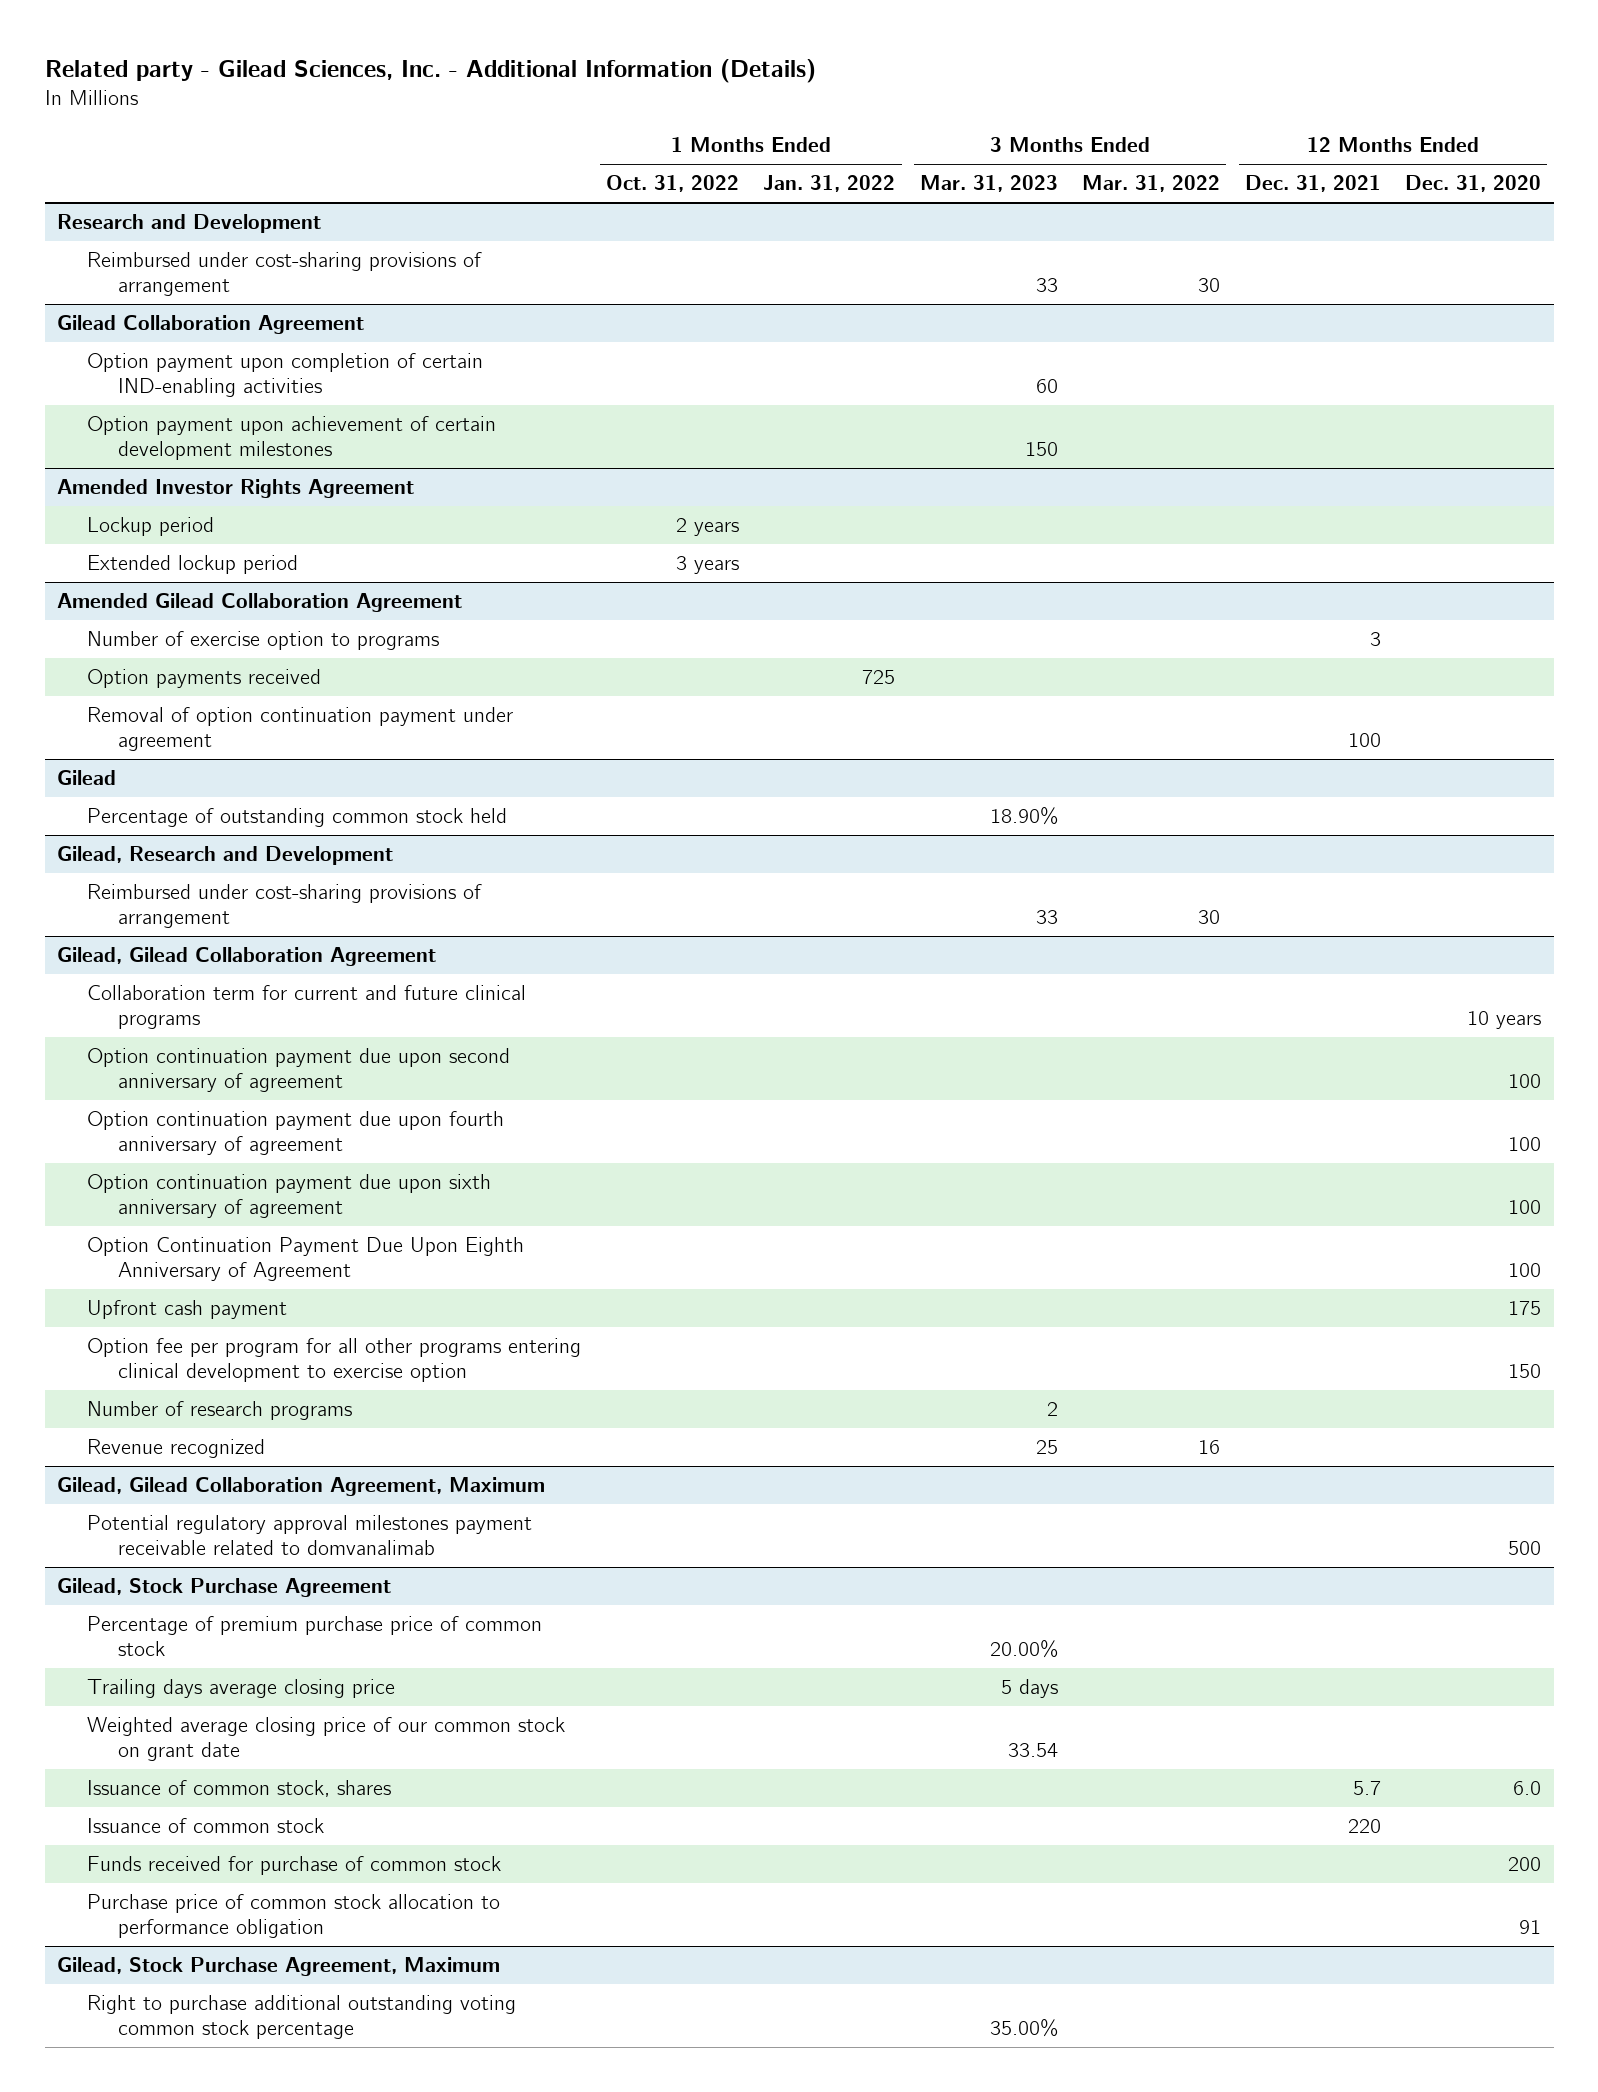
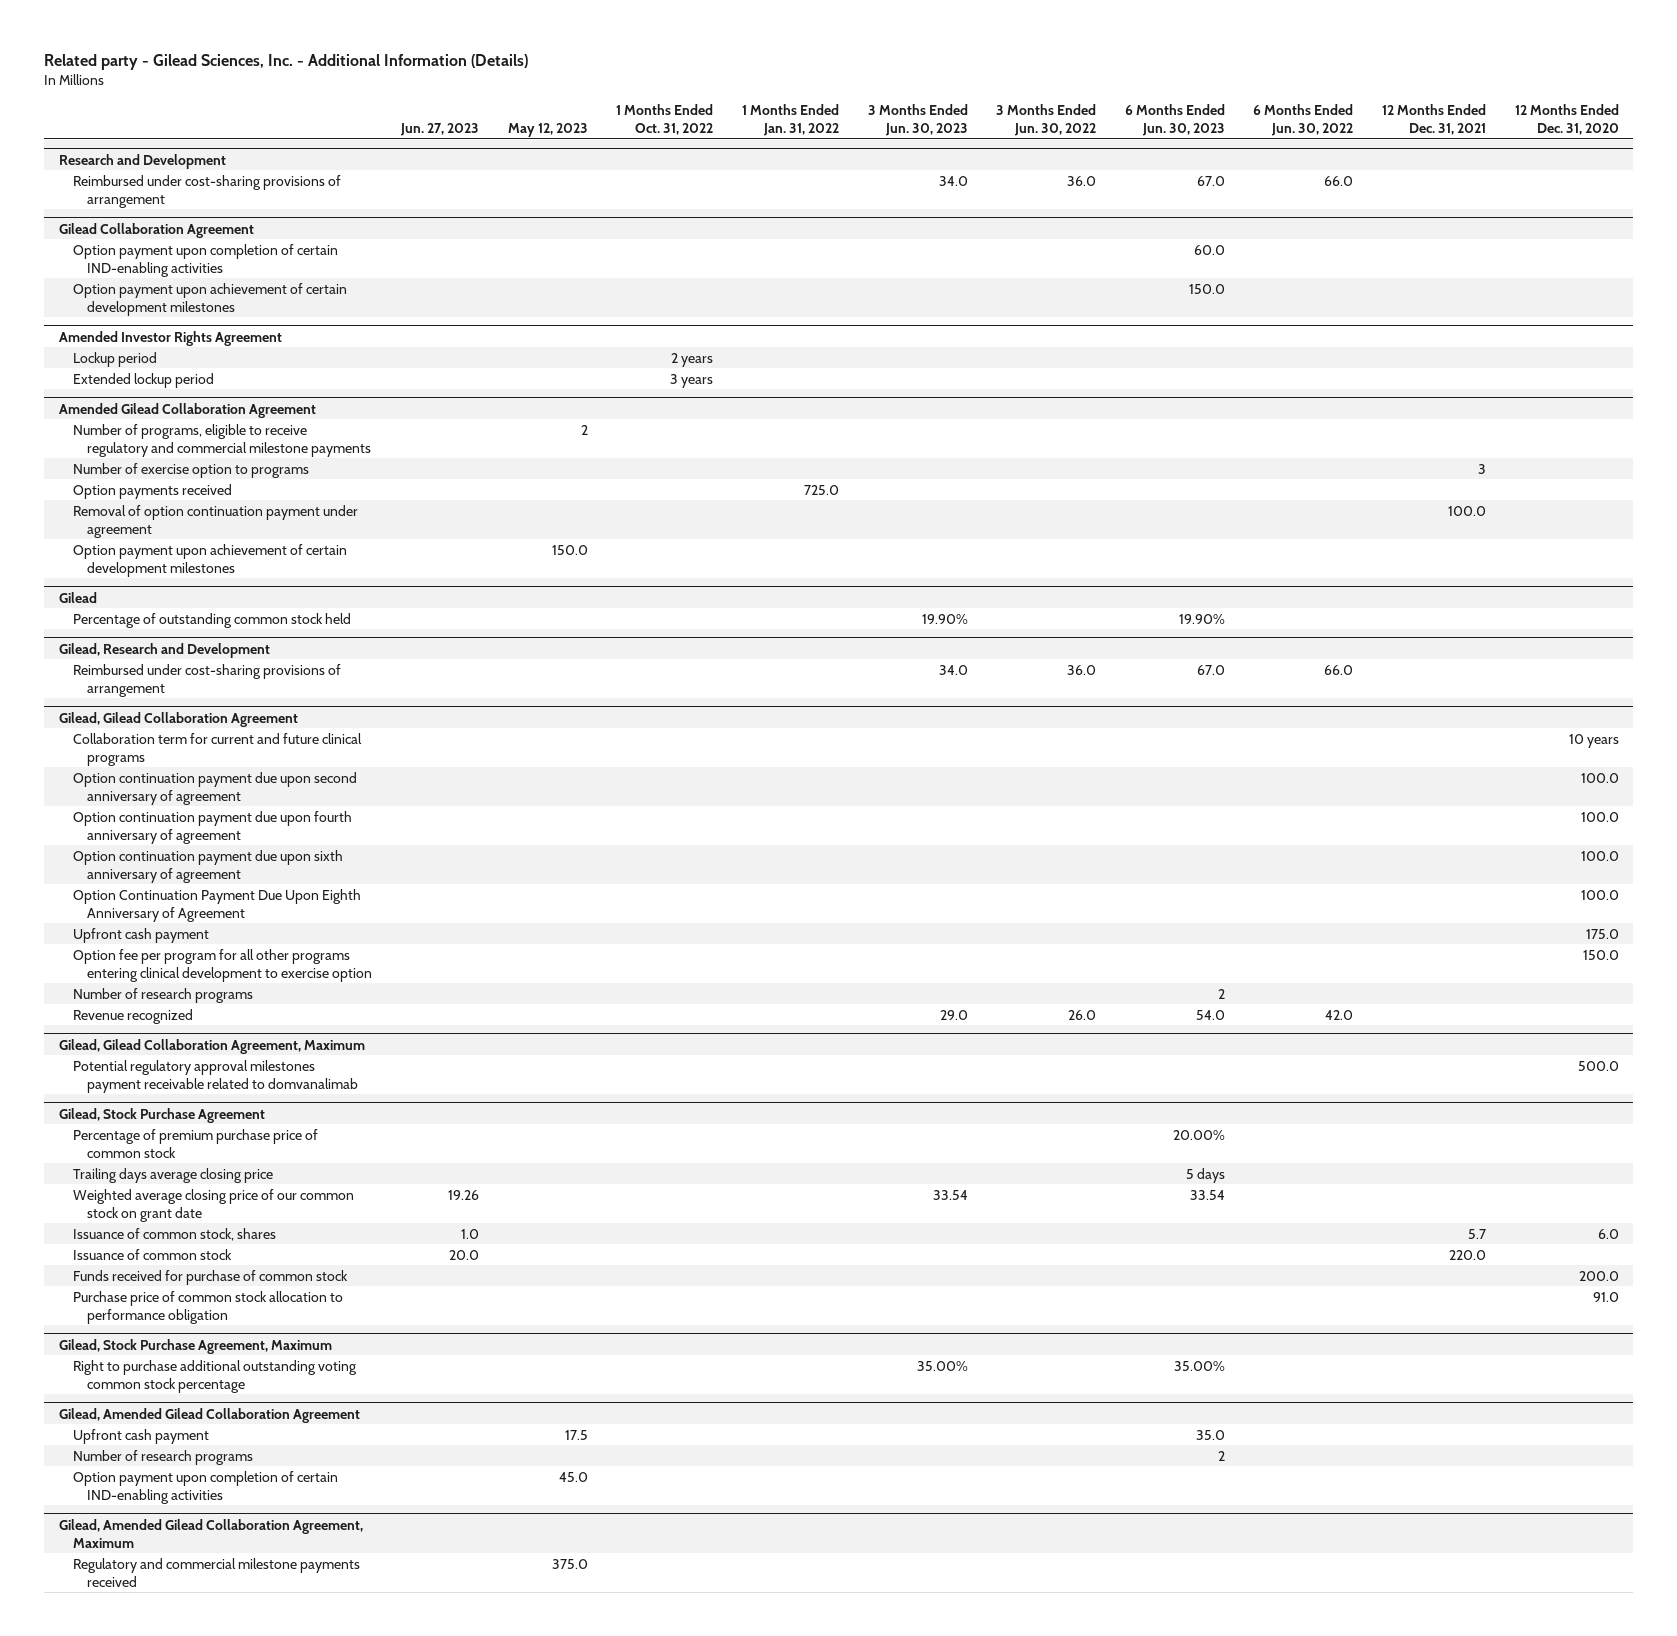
- | 1 Months Ended Oct. 31, 2022 | 1 Months Ended Jan. 31, 2022 | 3 Months Ended Mar. 31, 2023 | 3 Months Ended Mar. 31, 2022 | 12 Months Ended Dec. 31, 2021 | 12 Months Ended Dec. 31, 2020
+ | Jun. 27, 2023 | May 12, 2023 | 1 Months Ended Oct. 31, 2022 | 1 Months Ended Jan. 31, 2022 | 3 Months Ended Jun. 30, 2023 | 3 Months Ended Jun. 30, 2022 | 6 Months Ended Jun. 30, 2023 | 6 Months Ended Jun. 30, 2022 | 12 Months Ended Dec. 31, 2021 | 12 Months Ended Dec. 31, 2020
@ Amended Gilead Collaboration Agreement
+ Number of programs, eligible to receive regulatory and commercial milestone payments | | 2 | | | | | | | |
- Option payments received | | 725 | | | |
- Removal of option continuation payment under agreement | | | | | 100 |
+ Option payments received | | | | 725.0 | | | | | |
+ Removal of option continuation payment under agreement | | | | | | | | | 100.0 |
+ Option payment upon achievement of certain development milestones | | 150.0 | | | | | | | |
@ Gilead, Gilead Collaboration Agreement
- Option continuation payment due upon second anniversary of agreement | | | | | | 100
- Option continuation payment due upon fourth anniversary of agreement | | | | | | 100
- Option continuation payment due upon sixth anniversary of agreement | | | | | | 100
- Option Continuation Payment Due Upon Eighth Anniversary of Agreement | | | | | | 100
- Upfront cash payment | | | | | | 175
- Option fee per program for all other programs entering clinical development to exercise option | | | | | | 150
+ Option continuation payment due upon second anniversary of agreement | | | | | | | | | | 100.0
+ Option continuation payment due upon fourth anniversary of agreement | | | | | | | | | | 100.0
+ Option continuation payment due upon sixth anniversary of agreement | | | | | | | | | | 100.0
+ Option Continuation Payment Due Upon Eighth Anniversary of Agreement | | | | | | | | | | 100.0
+ Upfront cash payment | | | | | | | | | | 175.0
+ Option fee per program for all other programs entering clinical development to exercise option | | | | | | | | | | 150.0
@ Gilead, Gilead Collaboration Agreement, Maximum
- Potential regulatory approval milestones payment receivable related to domvanalimab | | | | | | 500
+ Potential regulatory approval milestones payment receivable related to domvanalimab | | | | | | | | | | 500.0
@ Gilead, Stock Purchase Agreement
- Issuance of common stock | | | | | 220 |
- Funds received for purchase of common stock | | | | | | 200
- Purchase price of common stock allocation to performance obligation | | | | | | 91
+ Issuance of common stock | 20.0 | | | | | | | | 220.0 |
+ Funds received for purchase of common stock | | | | | | | | | | 200.0
+ Purchase price of common stock allocation to performance obligation | | | | | | | | | | 91.0
+ Gilead, Amended Gilead Collaboration Agreement
+ Upfront cash payment | | 17.5 | | | | | 35.0 | | |
+ Number of research programs | | | | | | | 2 | | |
+ Option payment upon completion of certain IND-enabling activities | | 45.0 | | | | | | | |
+ Gilead, Amended Gilead Collaboration Agreement, Maximum
+ Regulatory and commercial milestone payments received | | 375.0 | | | | | | | |

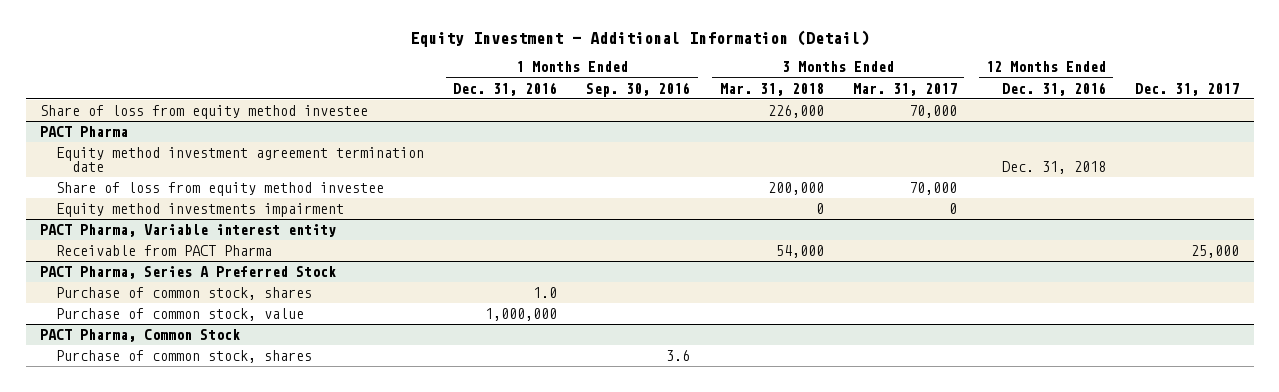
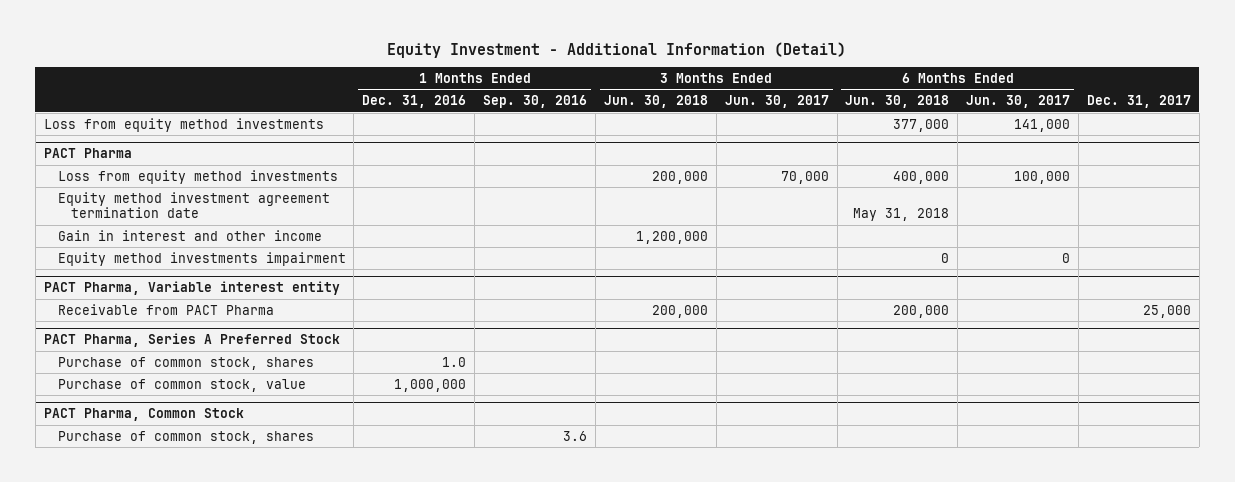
- | 1 Months Ended Dec. 31, 2016 | 1 Months Ended Sep. 30, 2016 | 3 Months Ended Mar. 31, 2018 | 3 Months Ended Mar. 31, 2017 | 12 Months Ended Dec. 31, 2016 | Dec. 31, 2017
+ | 1 Months Ended Dec. 31, 2016 | 1 Months Ended Sep. 30, 2016 | 3 Months Ended Jun. 30, 2018 | 3 Months Ended Jun. 30, 2017 | 6 Months Ended Jun. 30, 2018 | 6 Months Ended Jun. 30, 2017 | Dec. 31, 2017
- Share of loss from equity method investee | | | 226,000 | 70,000 | |
+ Loss from equity method investments | | | | | 377,000 | 141,000 |
@ PACT Pharma
+ Loss from equity method investments | | | 200,000 | 70,000 | 400,000 | 100,000 |
- Share of loss from equity method investee | | | 200,000 | 70,000 | |
+ Gain in interest and other income | | | 1,200,000 | | | |

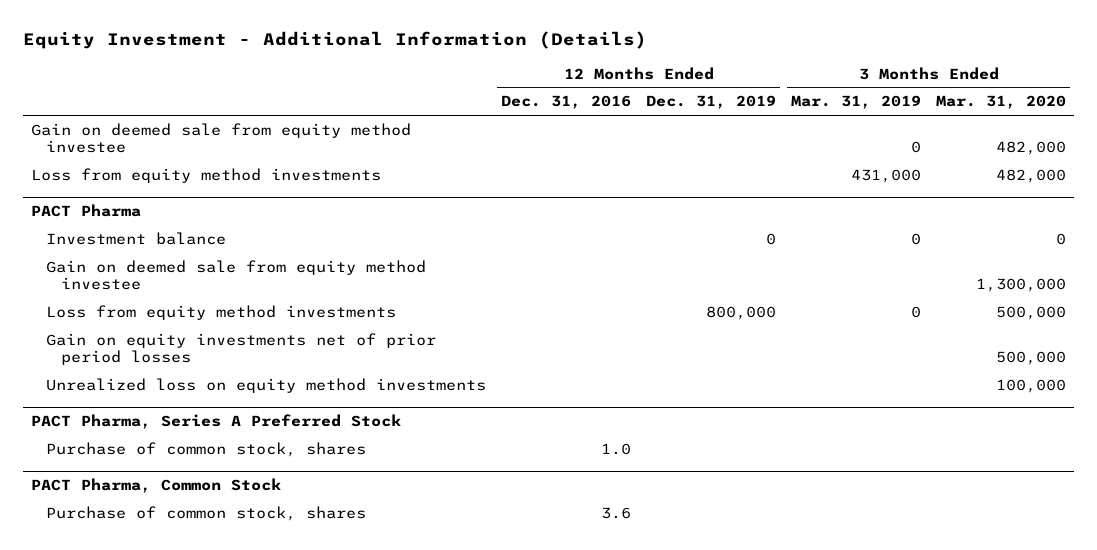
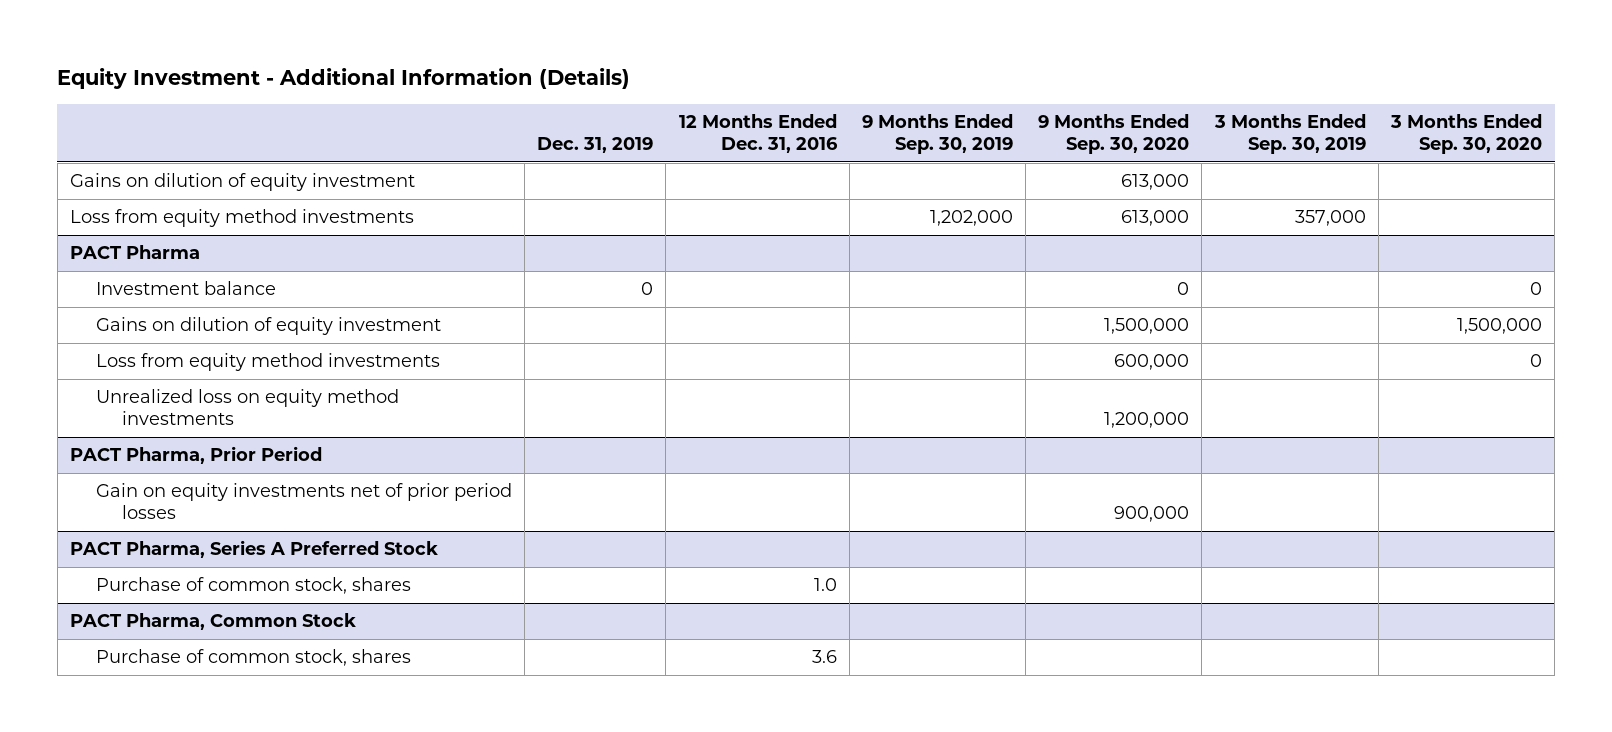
- | 12 Months Ended Dec. 31, 2016 | 12 Months Ended Dec. 31, 2019 | 3 Months Ended Mar. 31, 2019 | 3 Months Ended Mar. 31, 2020
+ | Dec. 31, 2019 | 12 Months Ended Dec. 31, 2016 | 9 Months Ended Sep. 30, 2019 | 9 Months Ended Sep. 30, 2020 | 3 Months Ended Sep. 30, 2019 | 3 Months Ended Sep. 30, 2020
- Gain on deemed sale from equity method investee | | | 0 | 482,000
+ Gains on dilution of equity investment | | | | 613,000 | |
@ PACT Pharma
- Gain on deemed sale from equity method investee | | | | 1,300,000
+ Gains on dilution of equity investment | | | | 1,500,000 | | 1,500,000
- Gain on equity investments net of prior period losses | | | | 500,000
+ PACT Pharma, Prior Period
+ Gain on equity investments net of prior period losses | | | | 900,000 | |

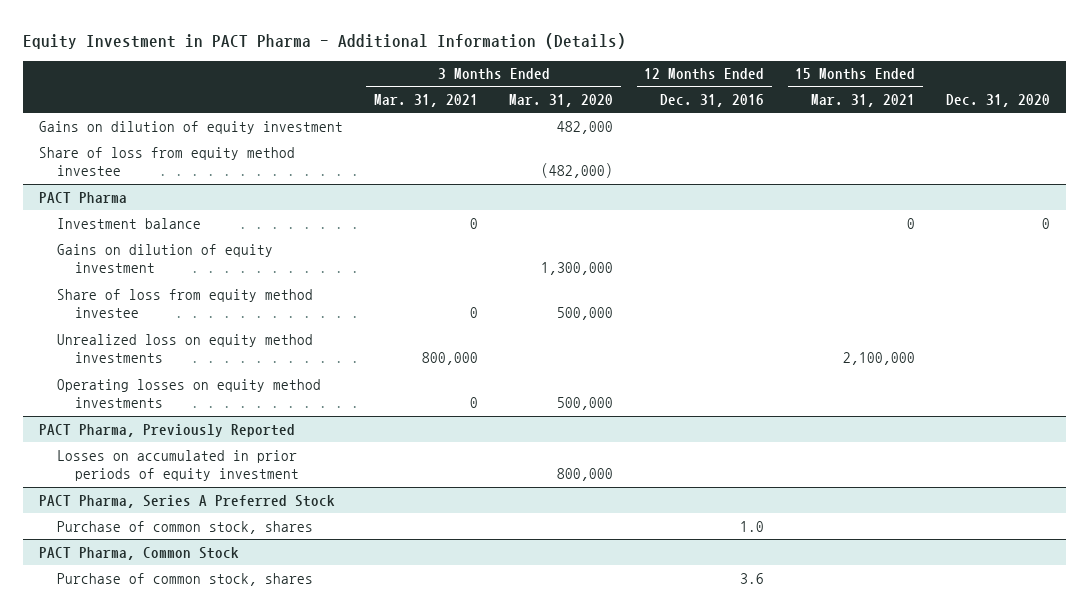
- Equity Investment - Additional Information (Details)
+ Equity Investment in PACT Pharma - Additional Information (Details)
- | Dec. 31, 2019 | 12 Months Ended Dec. 31, 2016 | 9 Months Ended Sep. 30, 2019 | 9 Months Ended Sep. 30, 2020 | 3 Months Ended Sep. 30, 2019 | 3 Months Ended Sep. 30, 2020
+ | 3 Months Ended Mar. 31, 2021 | 3 Months Ended Mar. 31, 2020 | 12 Months Ended Dec. 31, 2016 | 15 Months Ended Mar. 31, 2021 | Dec. 31, 2020
- Loss from equity method investments | | | 1,202,000 | 613,000 | 357,000 |
+ Share of loss from equity method investee | | (482,000) | | |
@ PACT Pharma
- Loss from equity method investments | | | | 600,000 | | 0
+ Share of loss from equity method investee | 0 | 500,000 | | |
- PACT Pharma, Prior Period
- Gain on equity investments net of prior period losses | | | | 900,000 | |
@ PACT Pharma
+ Operating losses on equity method investments | 0 | 500,000 | | |
+ PACT Pharma, Previously Reported
+ Losses on accumulated in prior periods of equity investment | | 800,000 | | |

